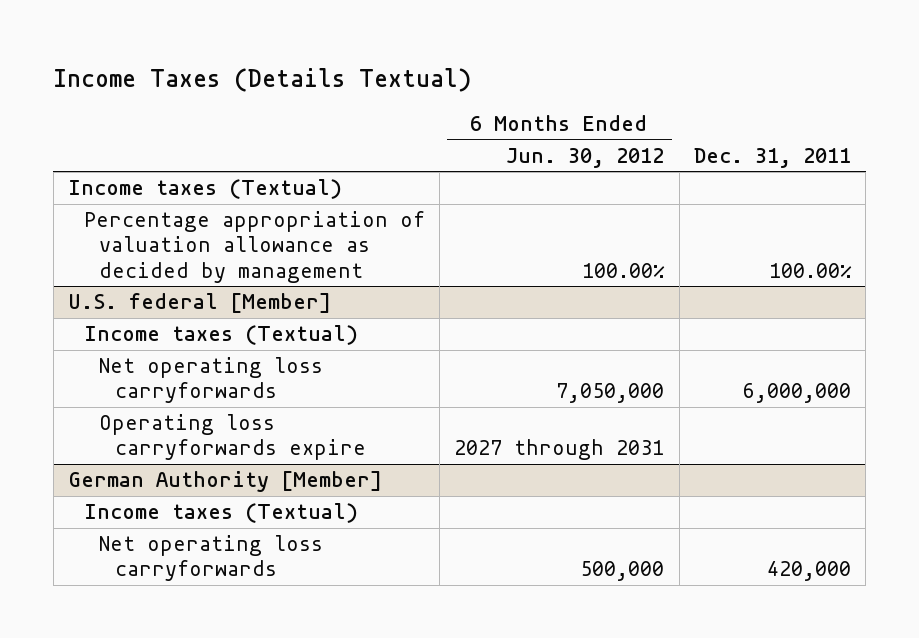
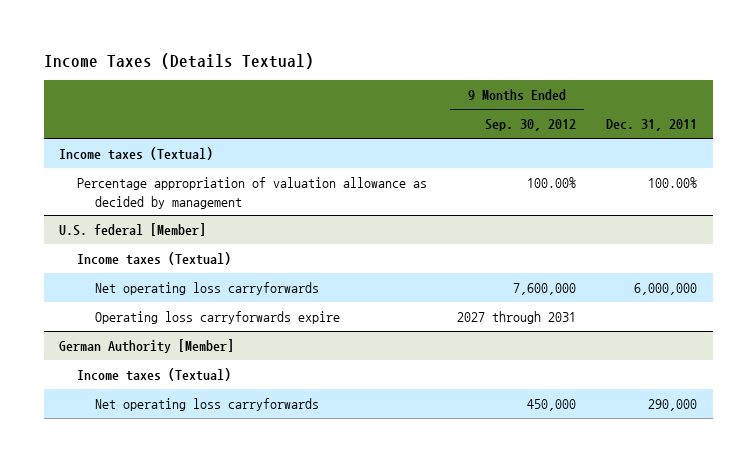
- | 6 Months Ended Jun. 30, 2012 | Dec. 31, 2011
+ | 9 Months Ended Sep. 30, 2012 | Dec. 31, 2011
@ German Authority [Member]
- Net operating loss carryforwards | 500,000 | 420,000
+ Net operating loss carryforwards | 450,000 | 290,000

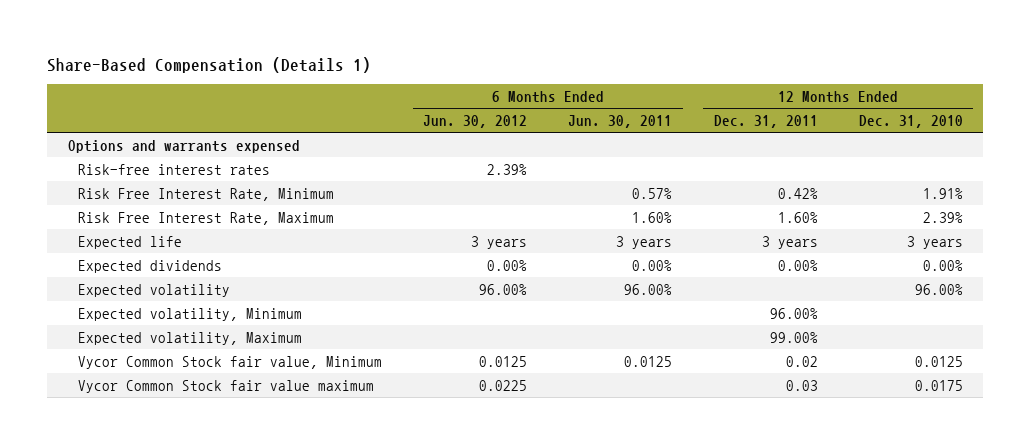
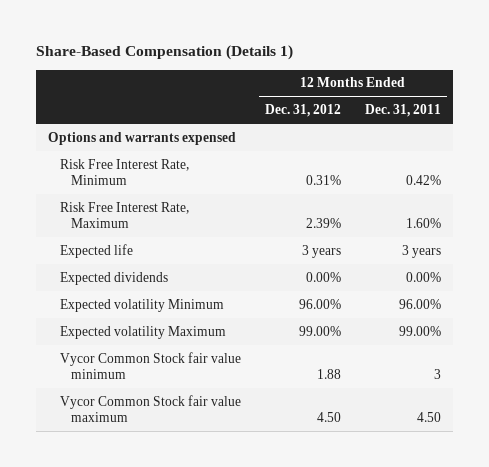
- | 6 Months Ended Jun. 30, 2012 | 6 Months Ended Jun. 30, 2011 | 12 Months Ended Dec. 31, 2011 | 12 Months Ended Dec. 31, 2010
+ | 12 Months Ended Dec. 31, 2012 | 12 Months Ended Dec. 31, 2011
- Risk-free interest rates | 2.39% | | |
- Expected volatility | 96.00% | 96.00% | | 96.00%
- Expected volatility, Minimum | | | 96.00% |
- Expected volatility, Maximum | | | 99.00% |
- Vycor Common Stock fair value, Minimum | 0.0125 | 0.0125 | 0.02 | 0.0125
- Vycor Common Stock fair value maximum | 0.0225 | | 0.03 | 0.0175
+ Expected volatility Minimum | 96.00% | 96.00%
+ Expected volatility Maximum | 99.00% | 99.00%
+ Vycor Common Stock fair value minimum | 1.88 | 3
+ Vycor Common Stock fair value maximum | 4.50 | 4.50

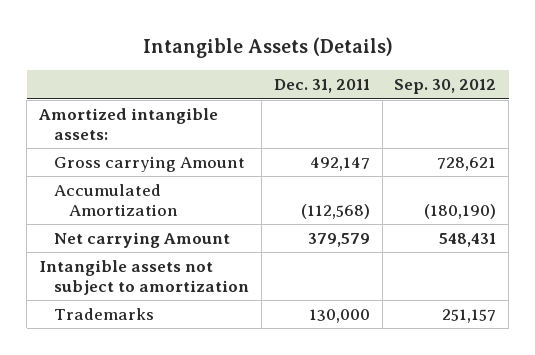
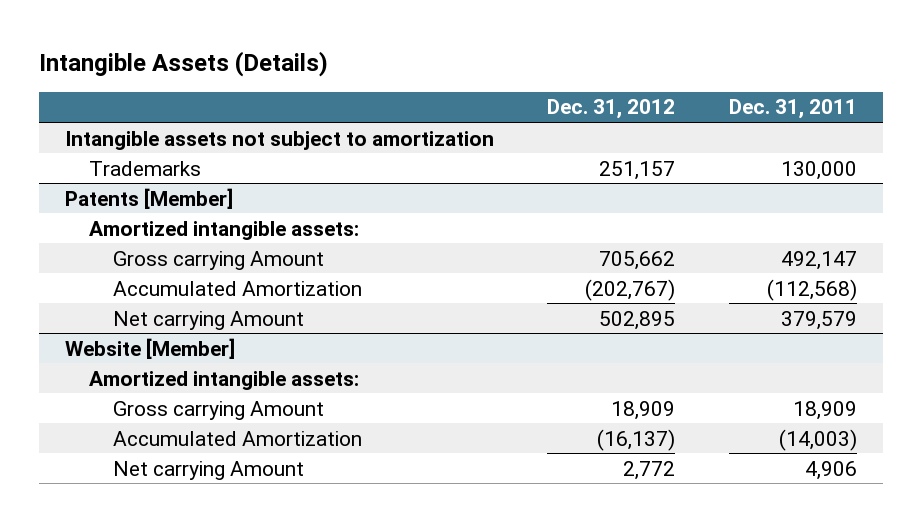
- | Dec. 31, 2011 | Sep. 30, 2012
+ | Dec. 31, 2012 | Dec. 31, 2011
moved up: Intangible assets not subject to amortization
moved up: Trademarks | 251,157 | 130,000
+ Patents [Member]
+ Website [Member]
+ Amortized intangible assets:
+ Gross carrying Amount | 18,909 | 18,909
+ Accumulated Amortization | (16,137) | (14,003)
+ Net carrying Amount | 2,772 | 4,906

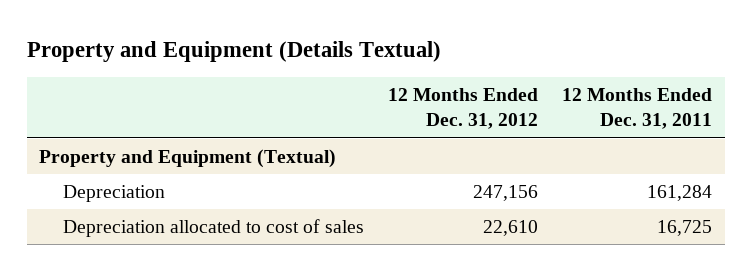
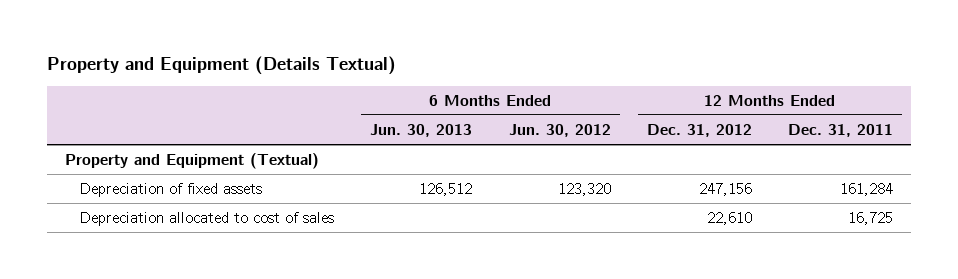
- | 12 Months Ended Dec. 31, 2012 | 12 Months Ended Dec. 31, 2011
+ | 6 Months Ended Jun. 30, 2013 | 6 Months Ended Jun. 30, 2012 | 12 Months Ended Dec. 31, 2012 | 12 Months Ended Dec. 31, 2011
- Depreciation | 247,156 | 161,284
+ Depreciation of fixed assets | 126,512 | 123,320 | 247,156 | 161,284

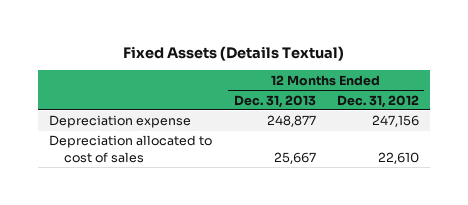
- Property and Equipment (Details Textual)
+ Fixed Assets (Details Textual)
- | 6 Months Ended Jun. 30, 2013 | 6 Months Ended Jun. 30, 2012 | 12 Months Ended Dec. 31, 2012 | 12 Months Ended Dec. 31, 2011
+ | 12 Months Ended Dec. 31, 2013 | 12 Months Ended Dec. 31, 2012
- Property and Equipment (Textual)
- Depreciation of fixed assets | 126,512 | 123,320 | 247,156 | 161,284
+ Depreciation expense | 248,877 | 247,156

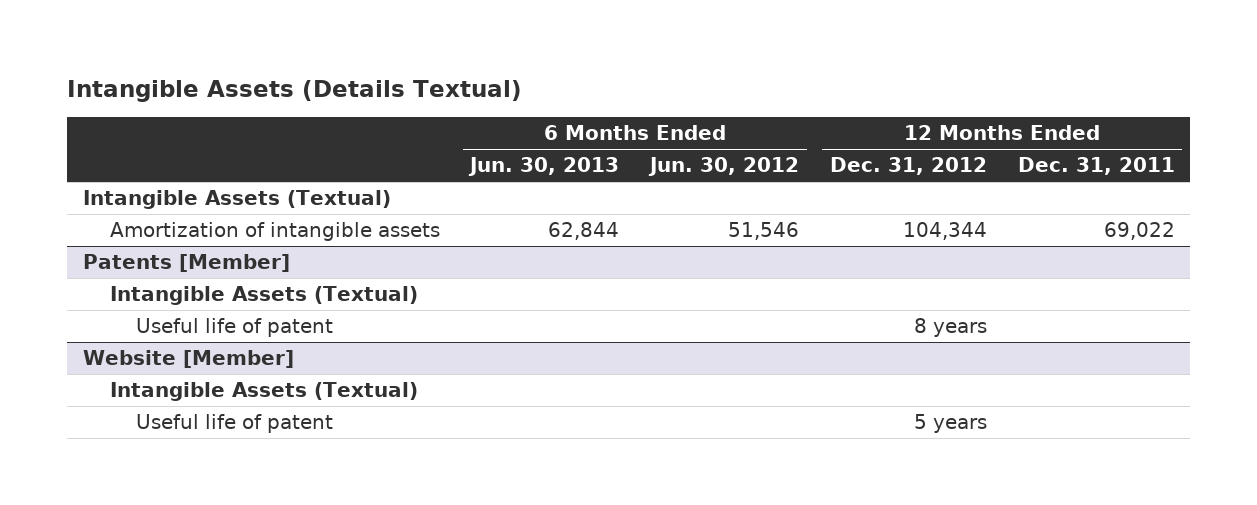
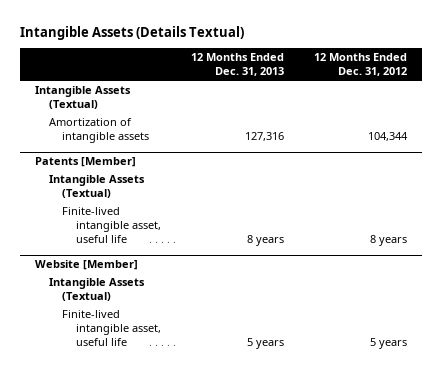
- | 6 Months Ended Jun. 30, 2013 | 6 Months Ended Jun. 30, 2012 | 12 Months Ended Dec. 31, 2012 | 12 Months Ended Dec. 31, 2011
+ | 12 Months Ended Dec. 31, 2013 | 12 Months Ended Dec. 31, 2012
@ Patents [Member]
- Useful life of patent | | | 8 years |
+ Finite-lived intangible asset, useful life | 8 years | 8 years
@ Website [Member]
- Useful life of patent | | | 5 years |
+ Finite-lived intangible asset, useful life | 5 years | 5 years

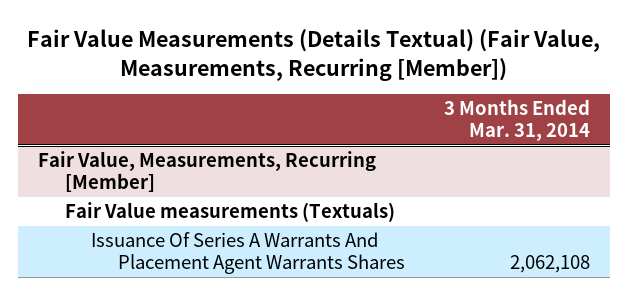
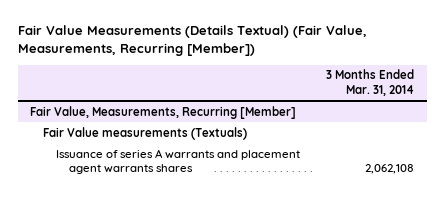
@ Fair Value, Measurements, Recurring [Member]
- Issuance Of Series A Warrants And Placement Agent Warrants Shares | 2,062,108
+ Issuance of series A warrants and placement agent warrants shares | 2,062,108

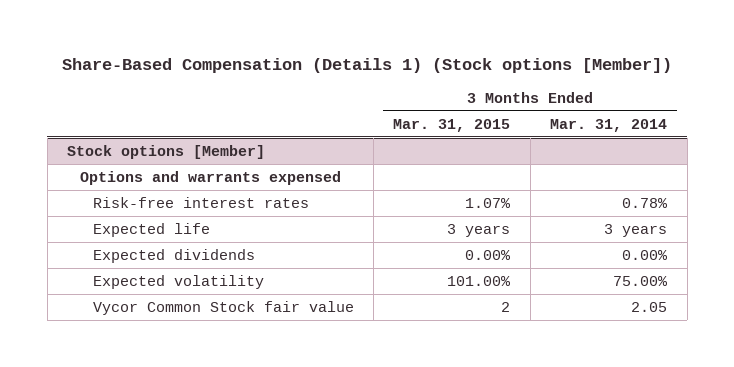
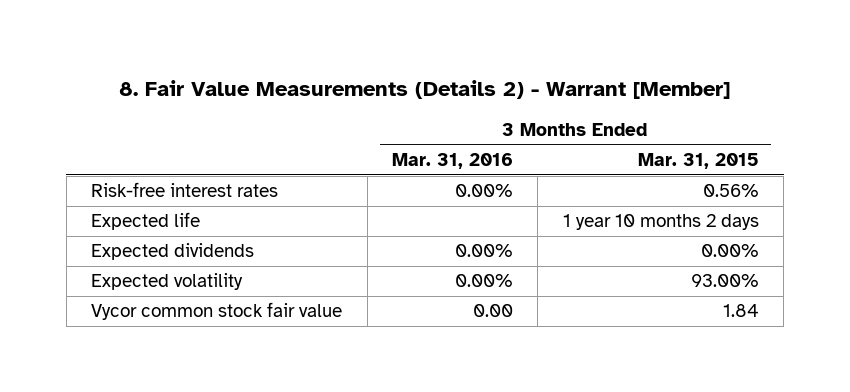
- Share-Based Compensation (Details 1) (Stock options [Member])
+ 8. Fair Value Measurements (Details 2) - Warrant [Member]
- | 3 Months Ended Mar. 31, 2015 | 3 Months Ended Mar. 31, 2014
+ | 3 Months Ended Mar. 31, 2016 | 3 Months Ended Mar. 31, 2015
- Stock options [Member]
- Options and warrants expensed
- Risk-free interest rates | 1.07% | 0.78%
- Expected life | 3 years | 3 years
+ Risk-free interest rates | 0.00% | 0.56%
+ Expected life | | 1 year 10 months 2 days
- Expected volatility | 101.00% | 75.00%
- Vycor Common Stock fair value | 2 | 2.05
+ Expected volatility | 0.00% | 93.00%
+ Vycor common stock fair value | 0.00 | 1.84

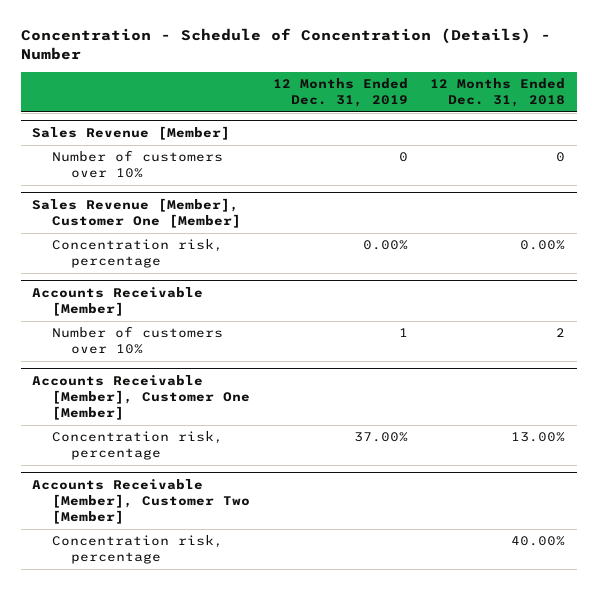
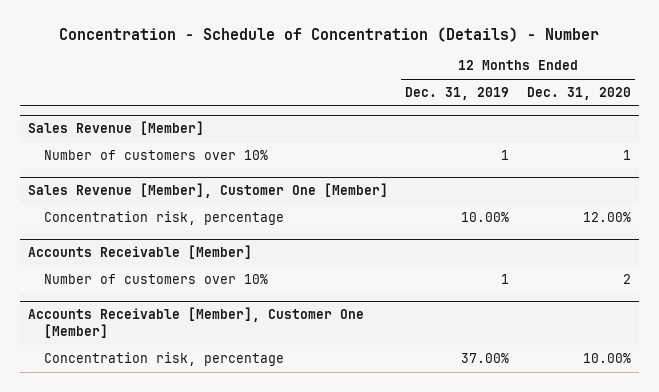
- | 12 Months Ended Dec. 31, 2019 | 12 Months Ended Dec. 31, 2018
+ | 12 Months Ended Dec. 31, 2019 | 12 Months Ended Dec. 31, 2020
@ Sales Revenue [Member]
- Number of customers over 10% | 0 | 0
+ Number of customers over 10% | 1 | 1
@ Sales Revenue [Member], Customer One [Member]
- Concentration risk, percentage | 0.00% | 0.00%
+ Concentration risk, percentage | 10.00% | 12.00%
- Accounts Receivable [Member], Customer Two [Member]
- Concentration risk, percentage | | 40.00%

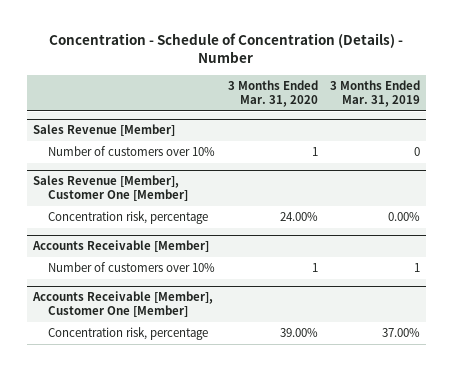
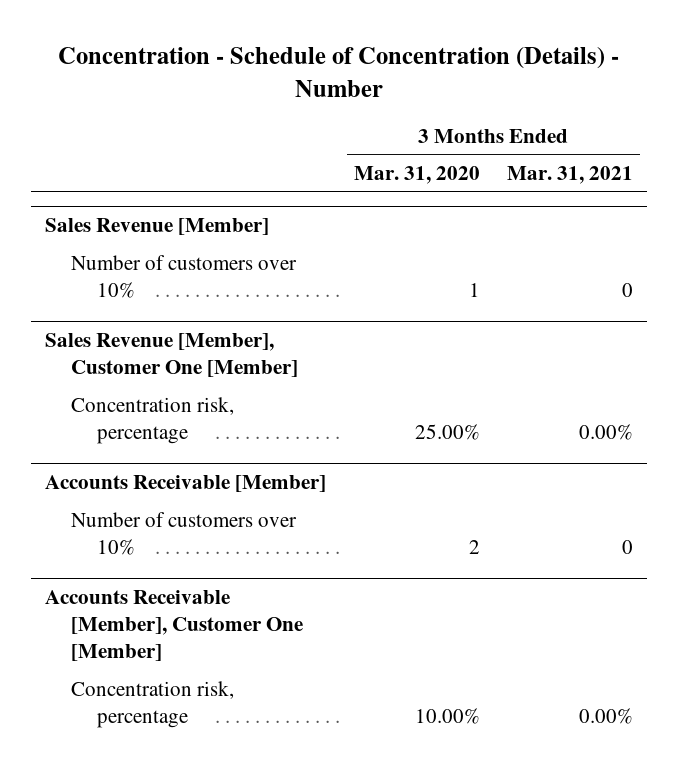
- | 3 Months Ended Mar. 31, 2020 | 3 Months Ended Mar. 31, 2019
+ | 3 Months Ended Mar. 31, 2020 | 3 Months Ended Mar. 31, 2021
@ Sales Revenue [Member], Customer One [Member]
- Concentration risk, percentage | 24.00% | 0.00%
+ Concentration risk, percentage | 25.00% | 0.00%
@ Accounts Receivable [Member]
- Number of customers over 10% | 1 | 1
+ Number of customers over 10% | 2 | 0
@ Accounts Receivable [Member], Customer One [Member]
- Concentration risk, percentage | 39.00% | 37.00%
+ Concentration risk, percentage | 10.00% | 0.00%

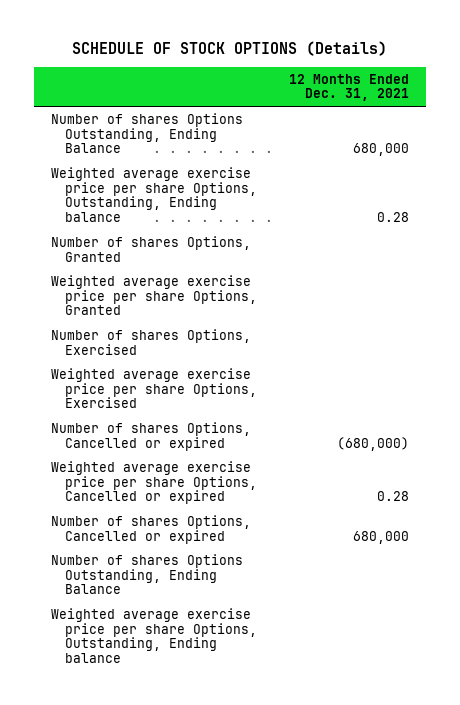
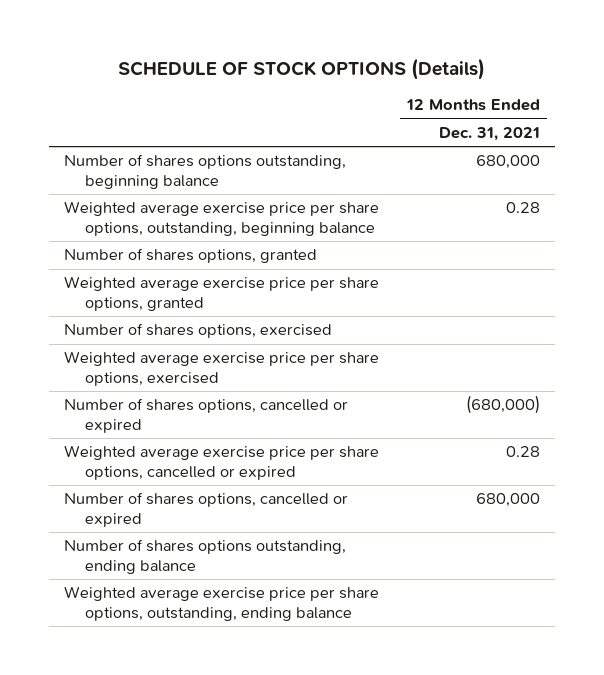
- Number of shares Options Outstanding, Ending Balance | 680,000
- Weighted average exercise price per share Options, Outstanding, Ending balance | 0.28
- Number of shares Options, Granted
- Weighted average exercise price per share Options, Granted
- Number of shares Options, Exercised
- Weighted average exercise price per share Options, Exercised
- Number of shares Options, Cancelled or expired | (680,000)
- Weighted average exercise price per share Options, Cancelled or expired | 0.28
- Number of shares Options, Cancelled or expired | 680,000
- Number of shares Options Outstanding, Ending Balance
- Weighted average exercise price per share Options, Outstanding, Ending balance
+ Number of shares options outstanding, beginning balance | 680,000
+ Weighted average exercise price per share options, outstanding, beginning balance | 0.28
+ Number of shares options, granted
+ Weighted average exercise price per share options, granted
+ Number of shares options, exercised
+ Weighted average exercise price per share options, exercised
+ Number of shares options, cancelled or expired | (680,000)
+ Weighted average exercise price per share options, cancelled or expired | 0.28
+ Number of shares options, cancelled or expired | 680,000
+ Number of shares options outstanding, ending balance
+ Weighted average exercise price per share options, outstanding, ending balance

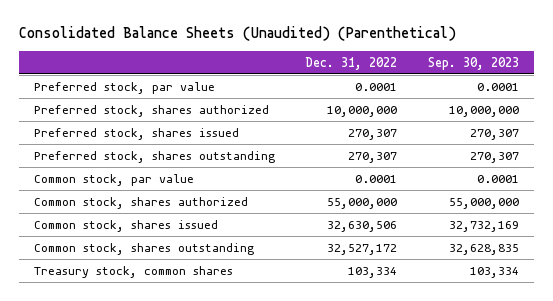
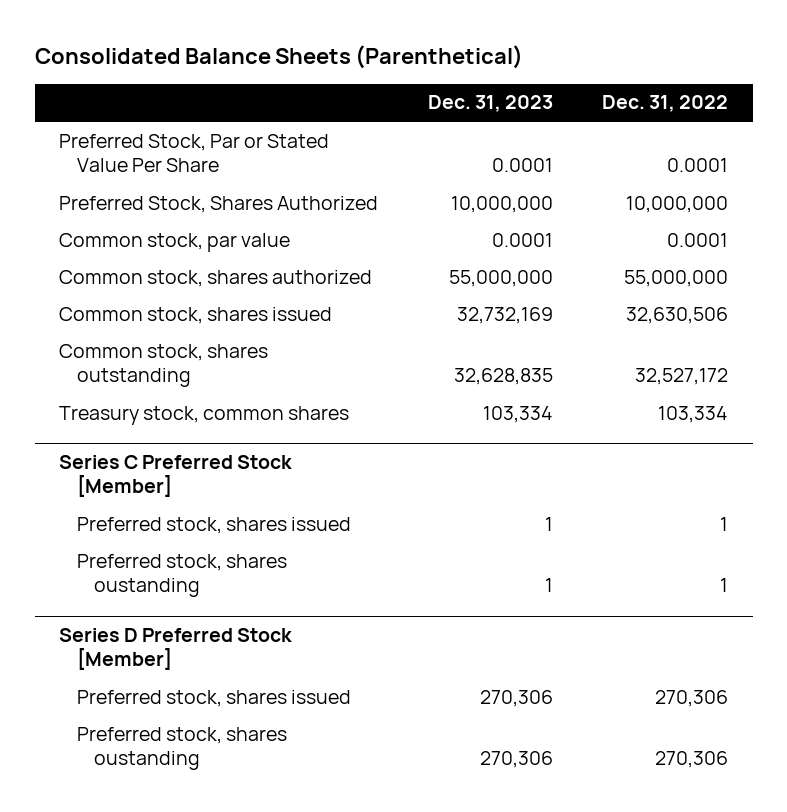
- Consolidated Balance Sheets (Unaudited) (Parenthetical)
+ Consolidated Balance Sheets (Parenthetical)
- | Dec. 31, 2022 | Sep. 30, 2023
+ | Dec. 31, 2023 | Dec. 31, 2022
- Preferred stock, par value | 0.0001 | 0.0001
- Preferred stock, shares authorized | 10,000,000 | 10,000,000
- Preferred stock, shares issued | 270,307 | 270,307
- Preferred stock, shares outstanding | 270,307 | 270,307
+ Preferred Stock, Par or Stated Value Per Share | 0.0001 | 0.0001
+ Preferred Stock, Shares Authorized | 10,000,000 | 10,000,000
+ Series C Preferred Stock [Member]
+ Preferred stock, shares issued | 1 | 1
+ Preferred stock, shares oustanding | 1 | 1
+ Series D Preferred Stock [Member]
+ Preferred stock, shares issued | 270,306 | 270,306
+ Preferred stock, shares oustanding | 270,306 | 270,306

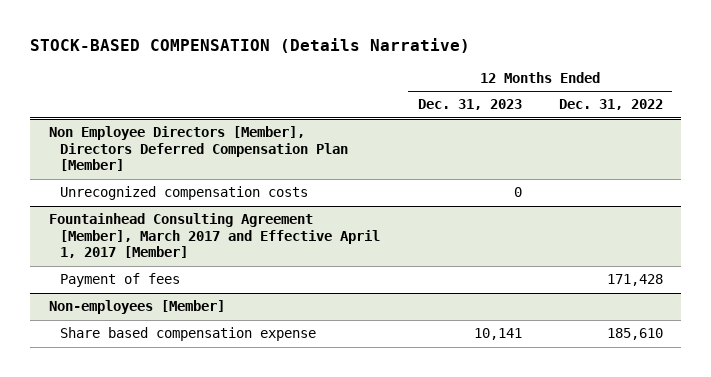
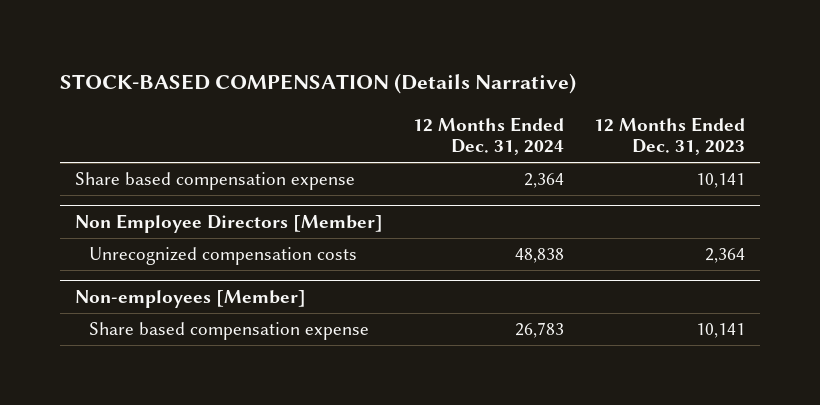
- | 12 Months Ended Dec. 31, 2023 | 12 Months Ended Dec. 31, 2022
+ | 12 Months Ended Dec. 31, 2024 | 12 Months Ended Dec. 31, 2023
- Non Employee Directors [Member], Directors Deferred Compensation Plan [Member]
- Unrecognized compensation costs | 0 |
- Fountainhead Consulting Agreement [Member], March 2017 and Effective April 1, 2017 [Member]
- Payment of fees | | 171,428
+ Share based compensation expense | 2,364 | 10,141
+ Non Employee Directors [Member]
+ Unrecognized compensation costs | 48,838 | 2,364

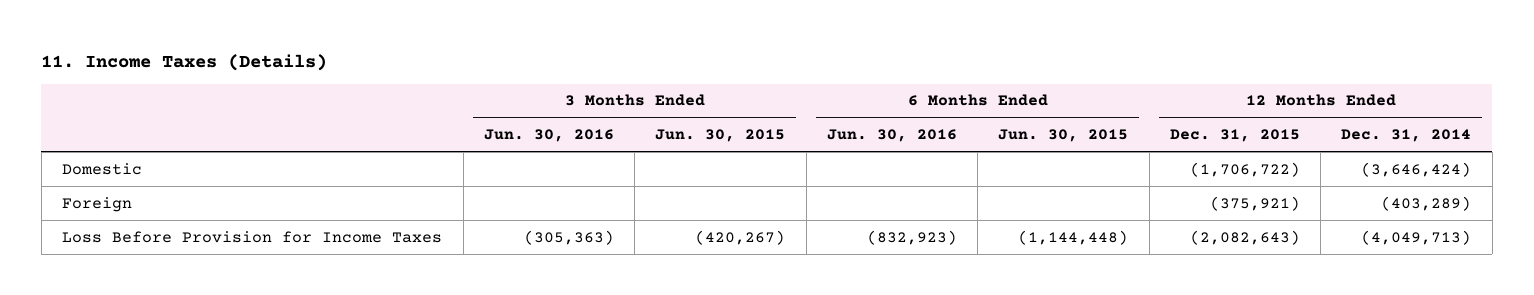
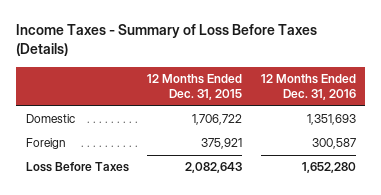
- 11. Income Taxes (Details)
+ Income Taxes - Summary of Loss Before Taxes (Details)
- | 3 Months Ended Jun. 30, 2016 | 3 Months Ended Jun. 30, 2015 | 6 Months Ended Jun. 30, 2016 | 6 Months Ended Jun. 30, 2015 | 12 Months Ended Dec. 31, 2015 | 12 Months Ended Dec. 31, 2014
+ | 12 Months Ended Dec. 31, 2015 | 12 Months Ended Dec. 31, 2016
- Domestic | | | | | (1,706,722) | (3,646,424)
- Foreign | | | | | (375,921) | (403,289)
- Loss Before Provision for Income Taxes | (305,363) | (420,267) | (832,923) | (1,144,448) | (2,082,643) | (4,049,713)
+ Domestic | 1,706,722 | 1,351,693
+ Foreign | 375,921 | 300,587
+ Loss Before Taxes | 2,082,643 | 1,652,280

